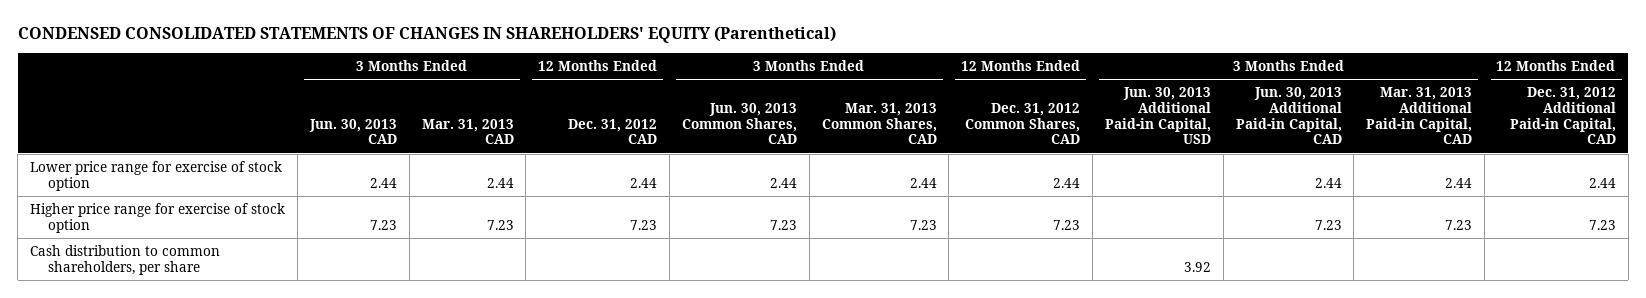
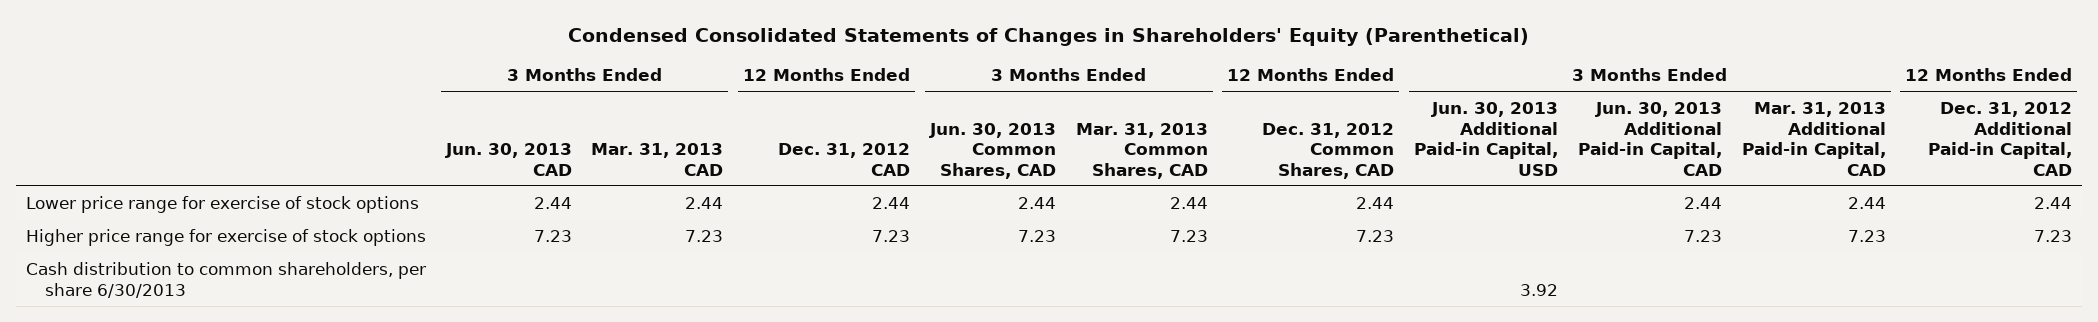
- CONDENSED CONSOLIDATED STATEMENTS OF CHANGES IN SHAREHOLDERS' EQUITY (Parenthetical)
+ Condensed Consolidated Statements of Changes in Shareholders' Equity (Parenthetical)
- Lower price range for exercise of stock option | 2.44 | 2.44 | 2.44 | 2.44 | 2.44 | 2.44 | | 2.44 | 2.44 | 2.44
- Higher price range for exercise of stock option | 7.23 | 7.23 | 7.23 | 7.23 | 7.23 | 7.23 | | 7.23 | 7.23 | 7.23
- Cash distribution to common shareholders, per share | | | | | | | 3.92 | | |
+ Lower price range for exercise of stock options | 2.44 | 2.44 | 2.44 | 2.44 | 2.44 | 2.44 | | 2.44 | 2.44 | 2.44
+ Higher price range for exercise of stock options | 7.23 | 7.23 | 7.23 | 7.23 | 7.23 | 7.23 | | 7.23 | 7.23 | 7.23
+ Cash distribution to common shareholders, per share 6/30/2013 | | | | | | | 3.92 | | |

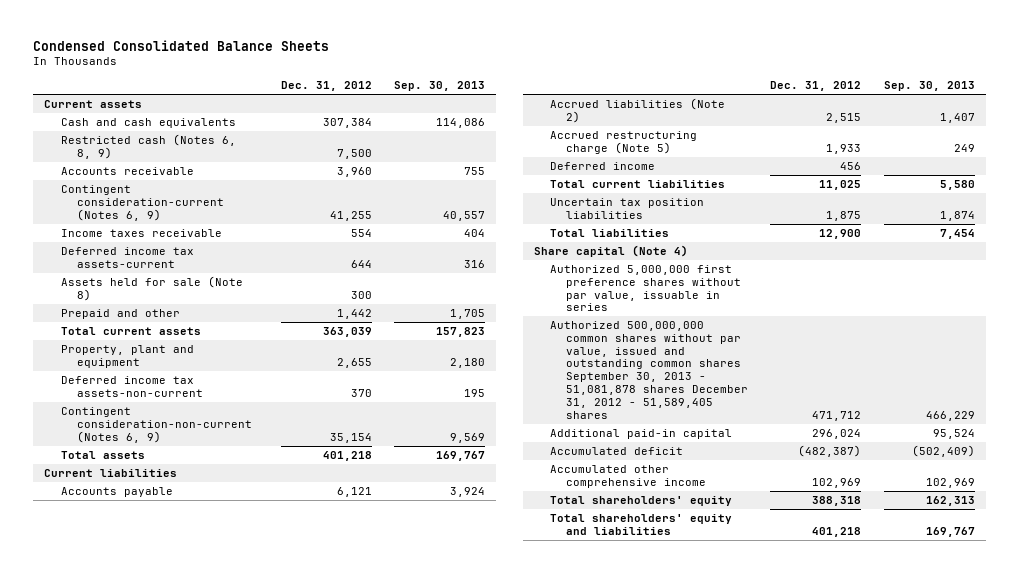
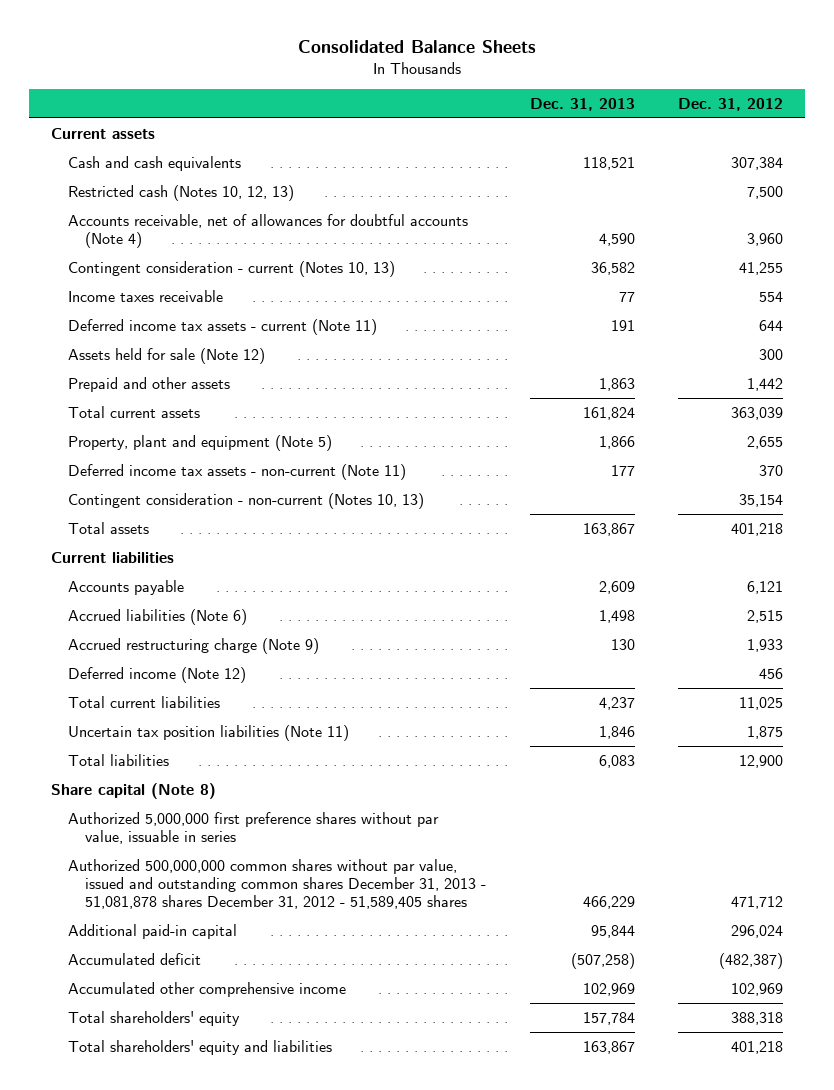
- Condensed Consolidated Balance Sheets
+ Consolidated Balance Sheets
- | Dec. 31, 2012 | Sep. 30, 2013
+ | Dec. 31, 2013 | Dec. 31, 2012
- Restricted cash (Notes 6, 8, 9) | 7,500 |
- Accounts receivable | 3,960 | 755
- Contingent consideration-current (Notes 6, 9) | 41,255 | 40,557
+ Restricted cash (Notes 10, 12, 13) | | 7,500
+ Accounts receivable, net of allowances for doubtful accounts (Note 4) | 4,590 | 3,960
+ Contingent consideration - current (Notes 10, 13) | 36,582 | 41,255
- Deferred income tax assets-current | 644 | 316
- Assets held for sale (Note 8) | 300 |
- Prepaid and other | 1,442 | 1,705
+ Deferred income tax assets - current (Note 11) | 191 | 644
+ Assets held for sale (Note 12) | | 300
+ Prepaid and other assets | 1,863 | 1,442
- Property, plant and equipment | 2,655 | 2,180
- Deferred income tax assets-non-current | 370 | 195
- Contingent consideration-non-current (Notes 6, 9) | 35,154 | 9,569
+ Property, plant and equipment (Note 5) | 1,866 | 2,655
+ Deferred income tax assets - non-current (Note 11) | 177 | 370
+ Contingent consideration - non-current (Notes 10, 13) | | 35,154
- Accrued liabilities (Note 2) | 2,515 | 1,407
- Accrued restructuring charge (Note 5) | 1,933 | 249
- Deferred income | 456 |
+ Accrued liabilities (Note 6) | 1,498 | 2,515
+ Accrued restructuring charge (Note 9) | 130 | 1,933
+ Deferred income (Note 12) | | 456
- Uncertain tax position liabilities | 1,875 | 1,874
+ Uncertain tax position liabilities (Note 11) | 1,846 | 1,875
- Share capital (Note 4)
+ Share capital (Note 8)
- Authorized 500,000,000 common shares without par value, issued and outstanding common shares September 30, 2013 - 51,081,878 shares December 31, 2012 - 51,589,405 shares | 471,712 | 466,229
+ Authorized 500,000,000 common shares without par value, issued and outstanding common shares December 31, 2013 - 51,081,878 shares December 31, 2012 - 51,589,405 shares | 466,229 | 471,712

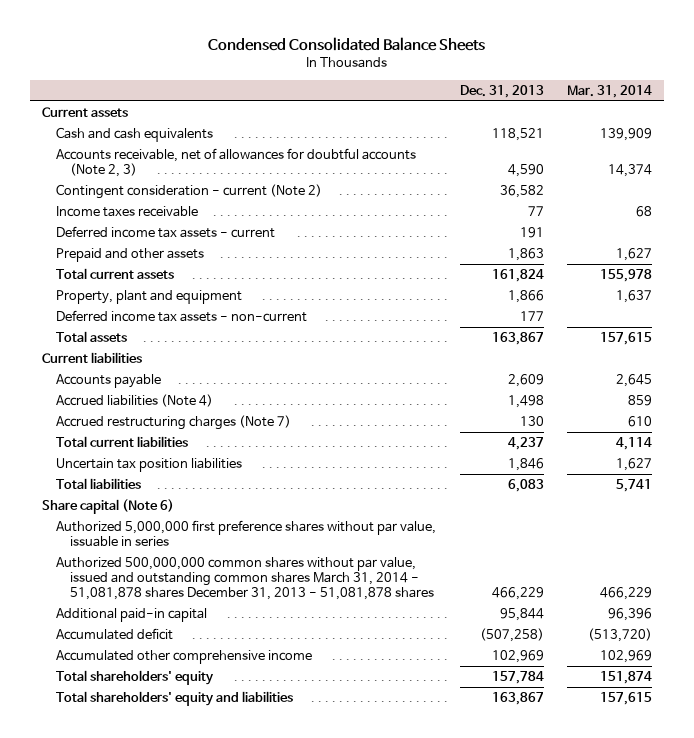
- Consolidated Balance Sheets
+ Condensed Consolidated Balance Sheets
- | Dec. 31, 2013 | Dec. 31, 2012
+ | Dec. 31, 2013 | Mar. 31, 2014
- Restricted cash (Notes 10, 12, 13) | | 7,500
- Accounts receivable, net of allowances for doubtful accounts (Note 4) | 4,590 | 3,960
- Contingent consideration - current (Notes 10, 13) | 36,582 | 41,255
+ Accounts receivable, net of allowances for doubtful accounts (Note 2, 3) | 4,590 | 14,374
+ Contingent consideration - current (Note 2) | 36,582 |
- Deferred income tax assets - current (Note 11) | 191 | 644
- Assets held for sale (Note 12) | | 300
+ Deferred income tax assets - current | 191 |
- Property, plant and equipment (Note 5) | 1,866 | 2,655
- Deferred income tax assets - non-current (Note 11) | 177 | 370
- Contingent consideration - non-current (Notes 10, 13) | | 35,154
+ Property, plant and equipment | 1,866 | 1,637
+ Deferred income tax assets - non-current | 177 |
- Accrued liabilities (Note 6) | 1,498 | 2,515
- Accrued restructuring charge (Note 9) | 130 | 1,933
- Deferred income (Note 12) | | 456
+ Accrued liabilities (Note 4) | 1,498 | 859
+ Accrued restructuring charges (Note 7) | 130 | 610
- Uncertain tax position liabilities (Note 11) | 1,846 | 1,875
+ Uncertain tax position liabilities | 1,846 | 1,627
- Share capital (Note 8)
+ Share capital (Note 6)
- Authorized 500,000,000 common shares without par value, issued and outstanding common shares December 31, 2013 - 51,081,878 shares December 31, 2012 - 51,589,405 shares | 466,229 | 471,712
+ Authorized 500,000,000 common shares without par value, issued and outstanding common shares March 31, 2014 - 51,081,878 shares December 31, 2013 - 51,081,878 shares | 466,229 | 466,229

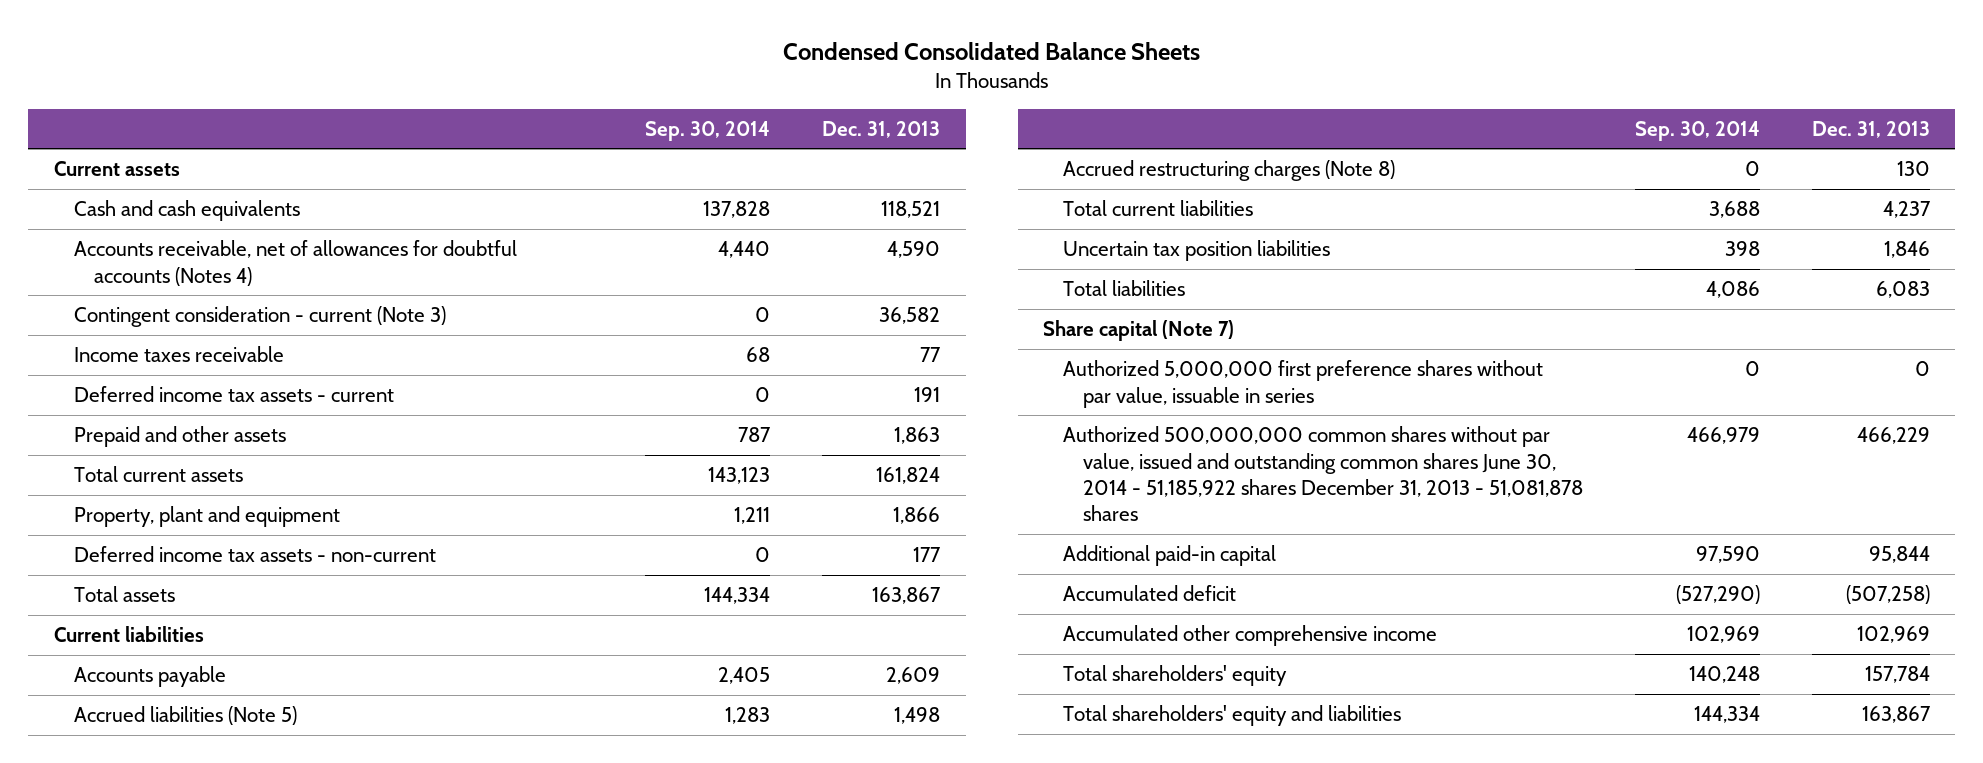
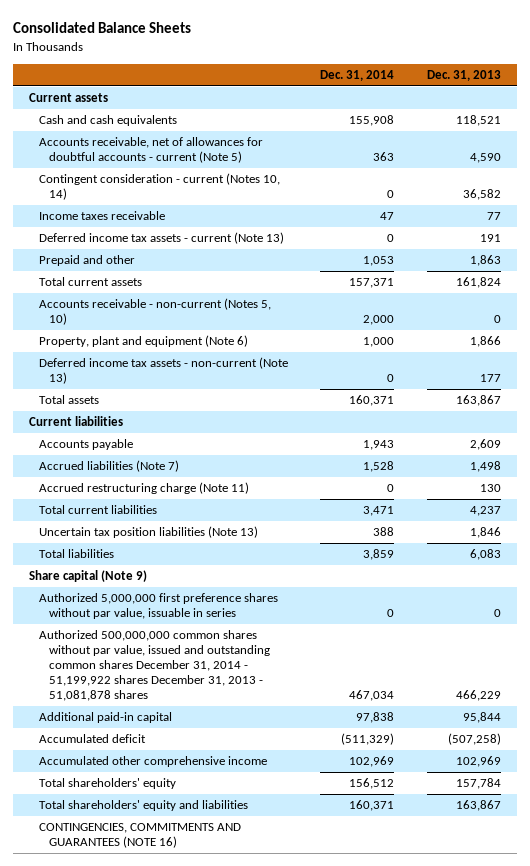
- Condensed Consolidated Balance Sheets
+ Consolidated Balance Sheets
- | Sep. 30, 2014 | Dec. 31, 2013
+ | Dec. 31, 2014 | Dec. 31, 2013
- Accounts receivable, net of allowances for doubtful accounts (Notes 4) | 4,440 | 4,590
- Contingent consideration - current (Note 3) | 0 | 36,582
+ Accounts receivable, net of allowances for doubtful accounts - current (Note 5) | 363 | 4,590
+ Contingent consideration - current (Notes 10, 14) | 0 | 36,582
- Deferred income tax assets - current | 0 | 191
- Prepaid and other assets | 787 | 1,863
+ Deferred income tax assets - current (Note 13) | 0 | 191
+ Prepaid and other | 1,053 | 1,863
- Property, plant and equipment | 1,211 | 1,866
- Deferred income tax assets - non-current | 0 | 177
+ Accounts receivable - non-current (Notes 5, 10) | 2,000 | 0
+ Property, plant and equipment (Note 6) | 1,000 | 1,866
+ Deferred income tax assets - non-current (Note 13) | 0 | 177
- Accrued liabilities (Note 5) | 1,283 | 1,498
- Accrued restructuring charges (Note 8) | 0 | 130
+ Accrued liabilities (Note 7) | 1,528 | 1,498
+ Accrued restructuring charge (Note 11) | 0 | 130
- Uncertain tax position liabilities | 398 | 1,846
+ Uncertain tax position liabilities (Note 13) | 388 | 1,846
- Share capital (Note 7)
+ Share capital (Note 9)
- Authorized 500,000,000 common shares without par value, issued and outstanding common shares June 30, 2014 - 51,185,922 shares December 31, 2013 - 51,081,878 shares | 466,979 | 466,229
+ Authorized 500,000,000 common shares without par value, issued and outstanding common shares December 31, 2014 - 51,199,922 shares December 31, 2013 - 51,081,878 shares | 467,034 | 466,229
+ CONTINGENCIES, COMMITMENTS AND GUARANTEES (NOTE 16)

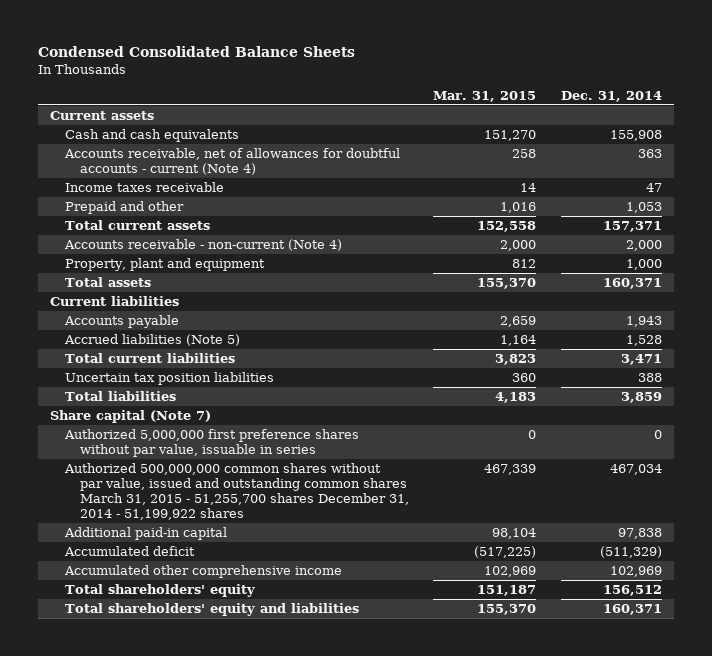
- Consolidated Balance Sheets
+ Condensed Consolidated Balance Sheets
- | Dec. 31, 2014 | Dec. 31, 2013
+ | Mar. 31, 2015 | Dec. 31, 2014
- Accounts receivable, net of allowances for doubtful accounts - current (Note 5) | 363 | 4,590
- Contingent consideration - current (Notes 10, 14) | 0 | 36,582
+ Accounts receivable, net of allowances for doubtful accounts - current (Note 4) | 258 | 363
- Deferred income tax assets - current (Note 13) | 0 | 191
- Accounts receivable - non-current (Notes 5, 10) | 2,000 | 0
- Property, plant and equipment (Note 6) | 1,000 | 1,866
- Deferred income tax assets - non-current (Note 13) | 0 | 177
+ Accounts receivable - non-current (Note 4) | 2,000 | 2,000
+ Property, plant and equipment | 812 | 1,000
- Accrued liabilities (Note 7) | 1,528 | 1,498
- Accrued restructuring charge (Note 11) | 0 | 130
+ Accrued liabilities (Note 5) | 1,164 | 1,528
- Uncertain tax position liabilities (Note 13) | 388 | 1,846
+ Uncertain tax position liabilities | 360 | 388
- Share capital (Note 9)
+ Share capital (Note 7)
- Authorized 500,000,000 common shares without par value, issued and outstanding common shares December 31, 2014 - 51,199,922 shares December 31, 2013 - 51,081,878 shares | 467,034 | 466,229
+ Authorized 500,000,000 common shares without par value, issued and outstanding common shares March 31, 2015 - 51,255,700 shares December 31, 2014 - 51,199,922 shares | 467,339 | 467,034
- CONTINGENCIES, COMMITMENTS AND GUARANTEES (NOTE 16)

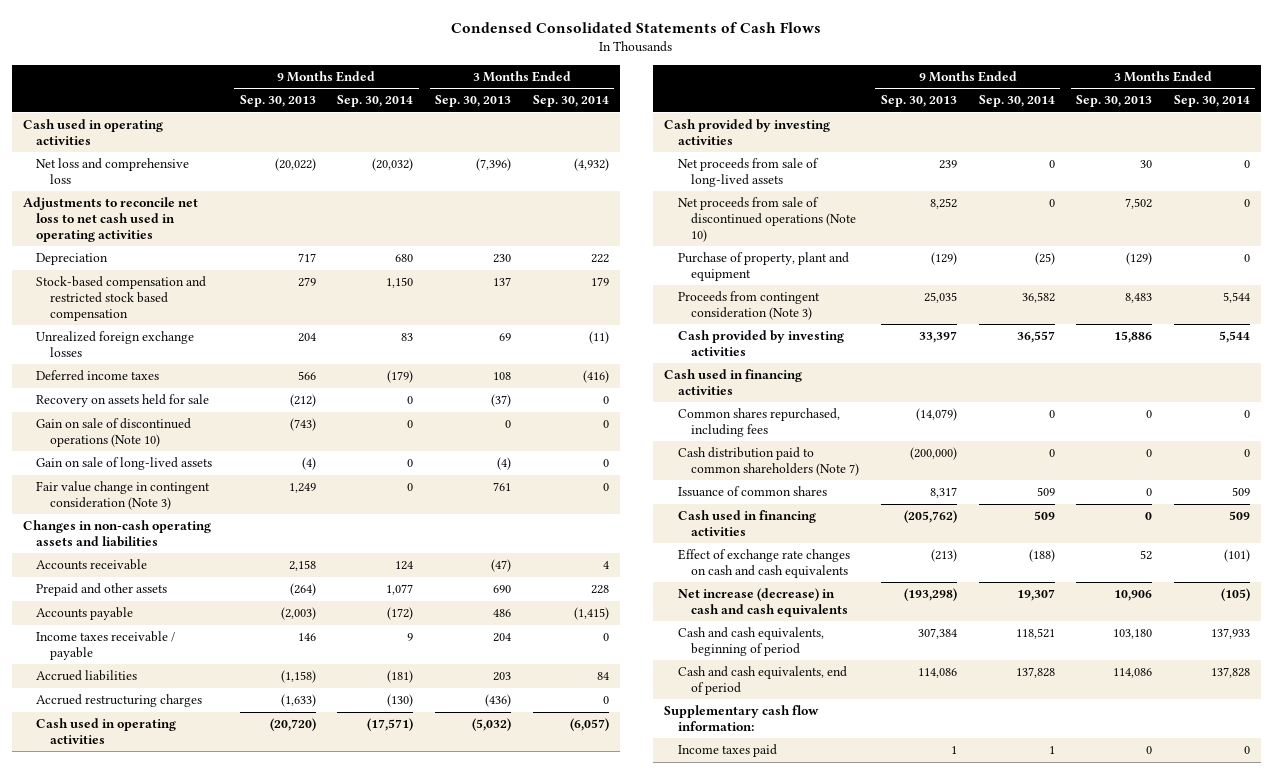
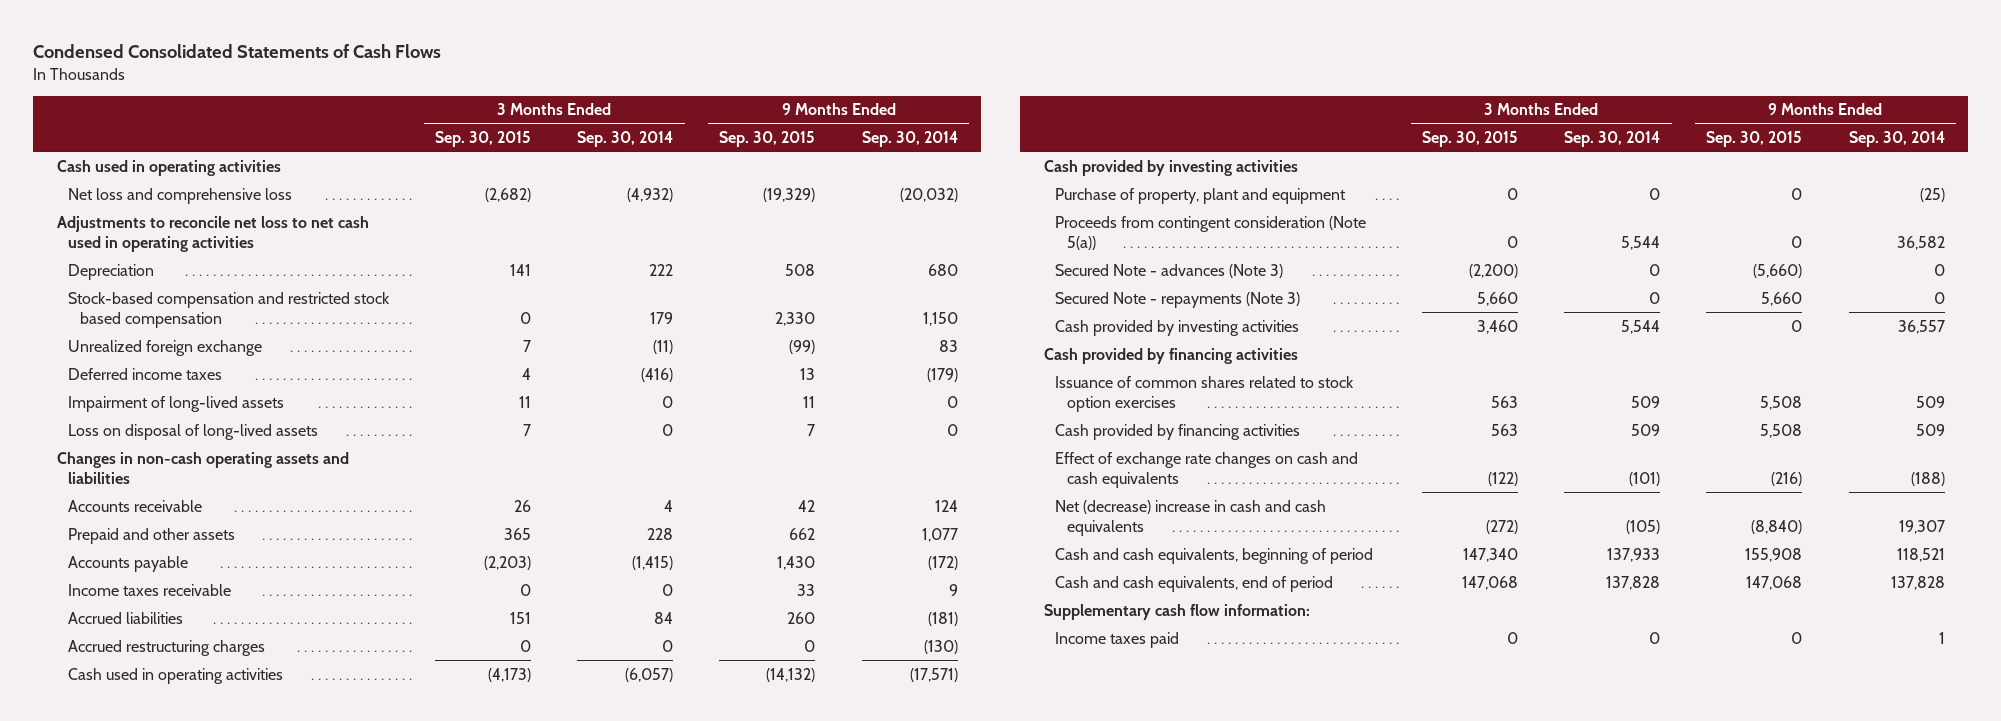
- | 9 Months Ended Sep. 30, 2013 | 9 Months Ended Sep. 30, 2014 | 3 Months Ended Sep. 30, 2013 | 3 Months Ended Sep. 30, 2014
+ | 3 Months Ended Sep. 30, 2015 | 3 Months Ended Sep. 30, 2014 | 9 Months Ended Sep. 30, 2015 | 9 Months Ended Sep. 30, 2014
- Unrealized foreign exchange losses | 204 | 83 | 69 | (11)
+ Unrealized foreign exchange | 7 | (11) | (99) | 83
- Recovery on assets held for sale | (212) | 0 | (37) | 0
- Gain on sale of discontinued operations (Note 10) | (743) | 0 | 0 | 0
- Gain on sale of long-lived assets | (4) | 0 | (4) | 0
- Fair value change in contingent consideration (Note 3) | 1,249 | 0 | 761 | 0
+ Impairment of long-lived assets | 11 | 0 | 11 | 0
+ Loss on disposal of long-lived assets | 7 | 0 | 7 | 0
- Income taxes receivable / payable | 146 | 9 | 204 | 0
+ Income taxes receivable | 0 | 0 | 33 | 9
- Net proceeds from sale of long-lived assets | 239 | 0 | 30 | 0
- Net proceeds from sale of discontinued operations (Note 10) | 8,252 | 0 | 7,502 | 0
- Proceeds from contingent consideration (Note 3) | 25,035 | 36,582 | 8,483 | 5,544
+ Proceeds from contingent consideration (Note 5(a)) | 0 | 5,544 | 0 | 36,582
+ Secured Note - advances (Note 3) | (2,200) | 0 | (5,660) | 0
+ Secured Note - repayments (Note 3) | 5,660 | 0 | 5,660 | 0
- Cash used in financing activities
- Common shares repurchased, including fees | (14,079) | 0 | 0 | 0
- Cash distribution paid to common shareholders (Note 7) | (200,000) | 0 | 0 | 0
- Issuance of common shares | 8,317 | 509 | 0 | 509
- Cash used in financing activities | (205,762) | 509 | 0 | 509
+ Cash provided by financing activities
+ Issuance of common shares related to stock option exercises | 563 | 509 | 5,508 | 509
+ Cash provided by financing activities | 563 | 509 | 5,508 | 509
- Net increase (decrease) in cash and cash equivalents | (193,298) | 19,307 | 10,906 | (105)
+ Net (decrease) increase in cash and cash equivalents | (272) | (105) | (8,840) | 19,307

